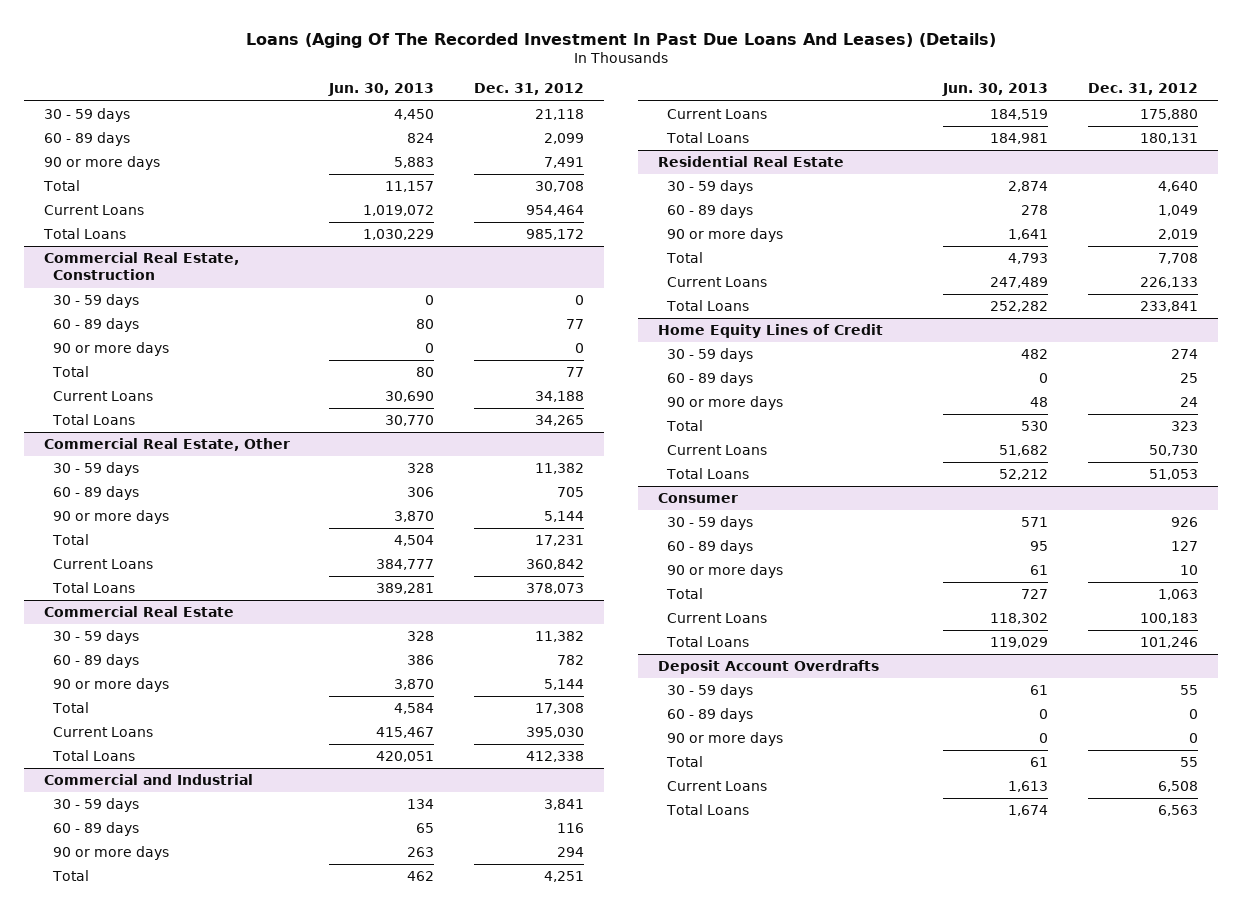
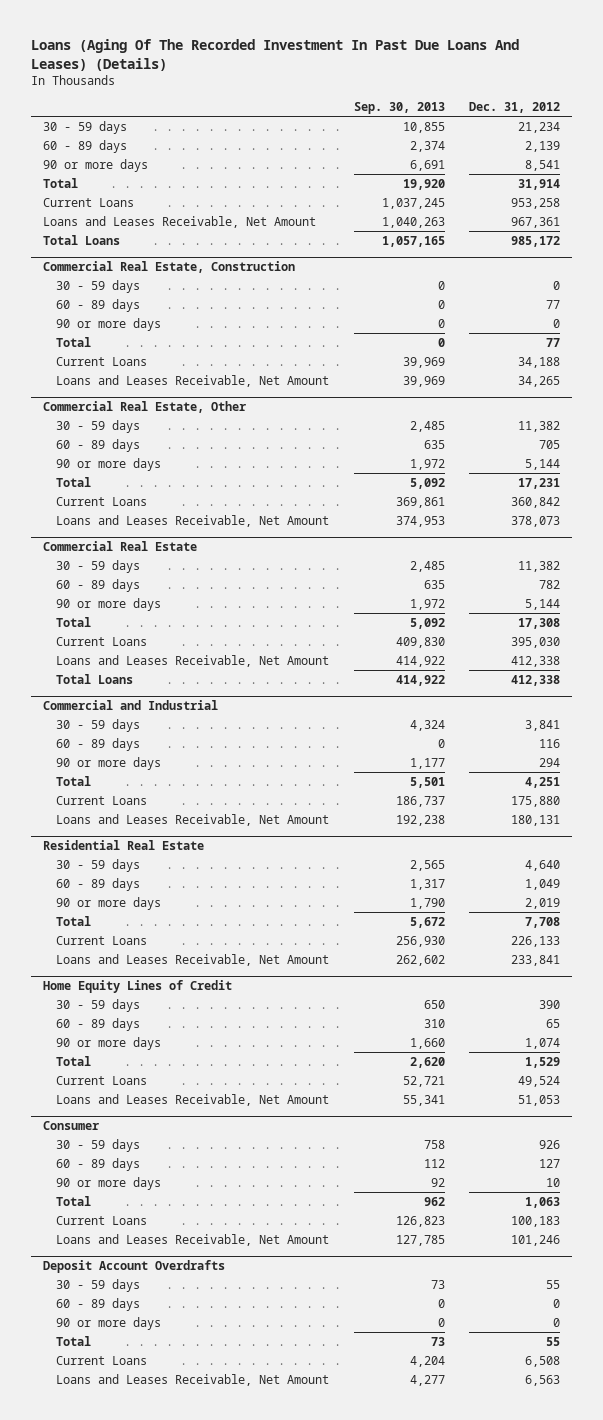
- | Jun. 30, 2013 | Dec. 31, 2012
+ | Sep. 30, 2013 | Dec. 31, 2012
- 30 - 59 days | 4,450 | 21,118
- 60 - 89 days | 824 | 2,099
- 90 or more days | 5,883 | 7,491
- Total | 11,157 | 30,708
- Current Loans | 1,019,072 | 954,464
+ 30 - 59 days | 10,855 | 21,234
+ 60 - 89 days | 2,374 | 2,139
+ 90 or more days | 6,691 | 8,541
+ Total | 19,920 | 31,914
+ Current Loans | 1,037,245 | 953,258
+ Loans and Leases Receivable, Net Amount | 1,040,263 | 967,361
@ Commercial Real Estate, Construction
- Total Loans | 30,770 | 34,265
+ Loans and Leases Receivable, Net Amount | 39,969 | 34,265
@ Commercial Real Estate, Other
- Total Loans | 389,281 | 378,073
+ Loans and Leases Receivable, Net Amount | 374,953 | 378,073
@ Commercial Real Estate
+ Loans and Leases Receivable, Net Amount | 414,922 | 412,338
@ Commercial and Industrial
- Total Loans | 184,981 | 180,131
+ Loans and Leases Receivable, Net Amount | 192,238 | 180,131
@ Residential Real Estate
- Total Loans | 252,282 | 233,841
+ Loans and Leases Receivable, Net Amount | 262,602 | 233,841
@ Home Equity Lines of Credit
- 30 - 59 days | 482 | 274
- 60 - 89 days | 0 | 25
- 90 or more days | 48 | 24
- Total | 530 | 323
- Current Loans | 51,682 | 50,730
- Total Loans | 52,212 | 51,053
+ 30 - 59 days | 650 | 390
+ 60 - 89 days | 310 | 65
+ 90 or more days | 1,660 | 1,074
+ Total | 2,620 | 1,529
+ Current Loans | 52,721 | 49,524
+ Loans and Leases Receivable, Net Amount | 55,341 | 51,053
@ Consumer
- Total Loans | 119,029 | 101,246
+ Loans and Leases Receivable, Net Amount | 127,785 | 101,246
@ Deposit Account Overdrafts
- Total Loans | 1,674 | 6,563
+ Loans and Leases Receivable, Net Amount | 4,277 | 6,563

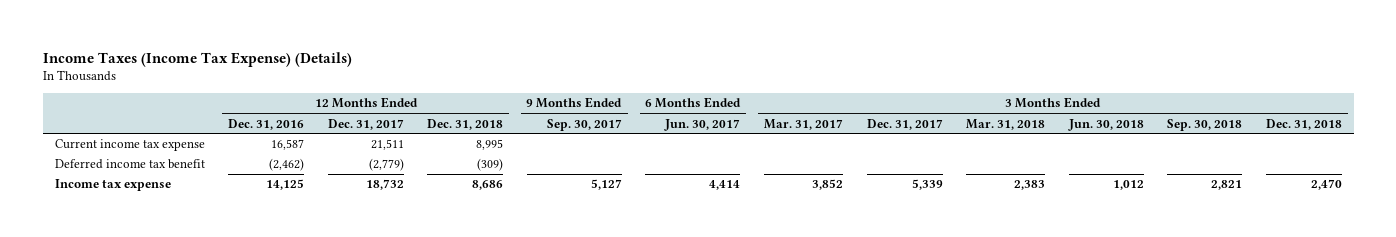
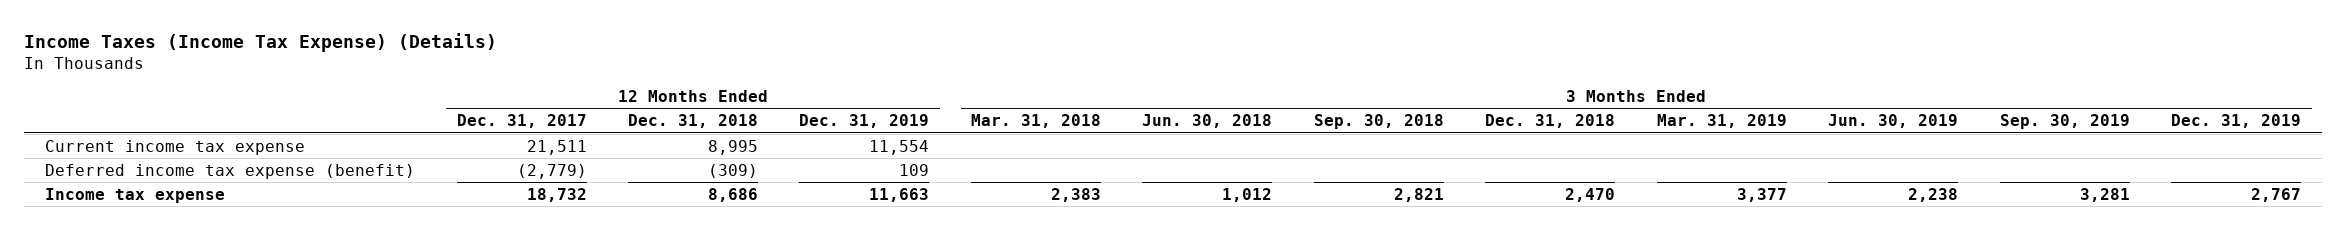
- | 12 Months Ended Dec. 31, 2016 | 12 Months Ended Dec. 31, 2017 | 12 Months Ended Dec. 31, 2018 | 9 Months Ended Sep. 30, 2017 | 6 Months Ended Jun. 30, 2017 | 3 Months Ended Mar. 31, 2017 | 3 Months Ended Dec. 31, 2017 | 3 Months Ended Mar. 31, 2018 | 3 Months Ended Jun. 30, 2018 | 3 Months Ended Sep. 30, 2018 | 3 Months Ended Dec. 31, 2018
+ | 12 Months Ended Dec. 31, 2017 | 12 Months Ended Dec. 31, 2018 | 12 Months Ended Dec. 31, 2019 | 3 Months Ended Mar. 31, 2018 | 3 Months Ended Jun. 30, 2018 | 3 Months Ended Sep. 30, 2018 | 3 Months Ended Dec. 31, 2018 | 3 Months Ended Mar. 31, 2019 | 3 Months Ended Jun. 30, 2019 | 3 Months Ended Sep. 30, 2019 | 3 Months Ended Dec. 31, 2019
- Deferred income tax benefit | (2,462) | (2,779) | (309) | | | | | | | |
+ Deferred income tax expense (benefit) | (2,779) | (309) | 109 | | | | | | | |

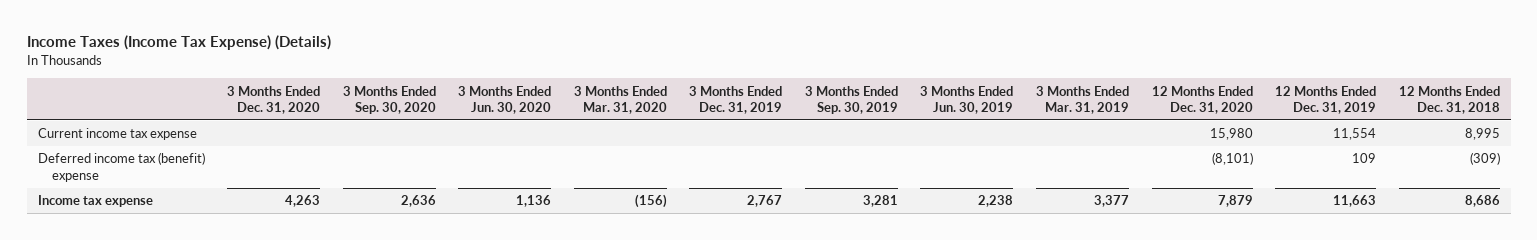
- | 12 Months Ended Dec. 31, 2017 | 12 Months Ended Dec. 31, 2018 | 12 Months Ended Dec. 31, 2019 | 3 Months Ended Mar. 31, 2018 | 3 Months Ended Jun. 30, 2018 | 3 Months Ended Sep. 30, 2018 | 3 Months Ended Dec. 31, 2018 | 3 Months Ended Mar. 31, 2019 | 3 Months Ended Jun. 30, 2019 | 3 Months Ended Sep. 30, 2019 | 3 Months Ended Dec. 31, 2019
+ | 3 Months Ended Dec. 31, 2020 | 3 Months Ended Sep. 30, 2020 | 3 Months Ended Jun. 30, 2020 | 3 Months Ended Mar. 31, 2020 | 3 Months Ended Dec. 31, 2019 | 3 Months Ended Sep. 30, 2019 | 3 Months Ended Jun. 30, 2019 | 3 Months Ended Mar. 31, 2019 | 12 Months Ended Dec. 31, 2020 | 12 Months Ended Dec. 31, 2019 | 12 Months Ended Dec. 31, 2018
- Deferred income tax expense (benefit) | (2,779) | (309) | 109 | | | | | | | |
+ Deferred income tax (benefit) expense | | | | | | | | | (8,101) | 109 | (309)

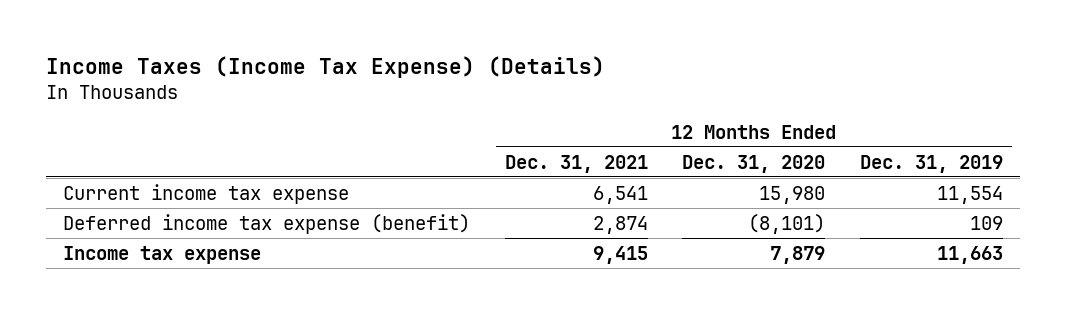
- | 3 Months Ended Dec. 31, 2020 | 3 Months Ended Sep. 30, 2020 | 3 Months Ended Jun. 30, 2020 | 3 Months Ended Mar. 31, 2020 | 3 Months Ended Dec. 31, 2019 | 3 Months Ended Sep. 30, 2019 | 3 Months Ended Jun. 30, 2019 | 3 Months Ended Mar. 31, 2019 | 12 Months Ended Dec. 31, 2020 | 12 Months Ended Dec. 31, 2019 | 12 Months Ended Dec. 31, 2018
+ | 12 Months Ended Dec. 31, 2021 | 12 Months Ended Dec. 31, 2020 | 12 Months Ended Dec. 31, 2019
- Deferred income tax (benefit) expense | | | | | | | | | (8,101) | 109 | (309)
+ Deferred income tax expense (benefit) | 2,874 | (8,101) | 109

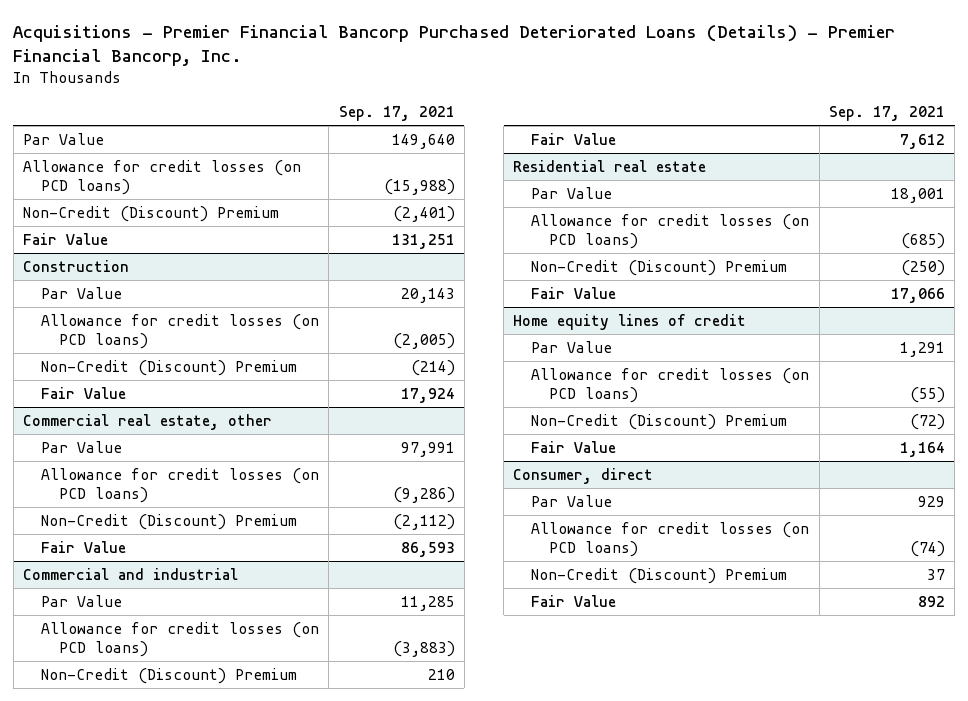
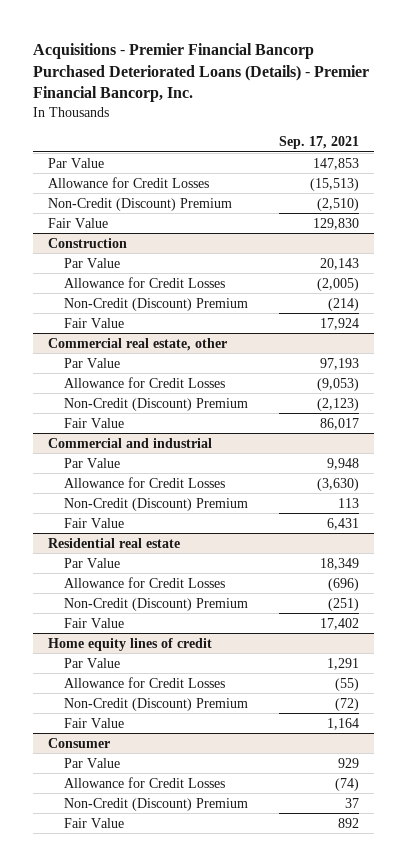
- Par Value | 149,640
- Allowance for credit losses (on PCD loans) | (15,988)
- Non-Credit (Discount) Premium | (2,401)
- Fair Value | 131,251
+ Par Value | 147,853
+ Allowance for Credit Losses | (15,513)
+ Non-Credit (Discount) Premium | (2,510)
+ Fair Value | 129,830
@ Construction
- Allowance for credit losses (on PCD loans) | (2,005)
+ Allowance for Credit Losses | (2,005)
@ Commercial real estate, other
- Par Value | 97,991
- Allowance for credit losses (on PCD loans) | (9,286)
- Non-Credit (Discount) Premium | (2,112)
- Fair Value | 86,593
+ Par Value | 97,193
+ Allowance for Credit Losses | (9,053)
+ Non-Credit (Discount) Premium | (2,123)
+ Fair Value | 86,017
@ Commercial and industrial
- Par Value | 11,285
- Allowance for credit losses (on PCD loans) | (3,883)
- Non-Credit (Discount) Premium | 210
- Fair Value | 7,612
+ Par Value | 9,948
+ Allowance for Credit Losses | (3,630)
+ Non-Credit (Discount) Premium | 113
+ Fair Value | 6,431
@ Residential real estate
- Par Value | 18,001
- Allowance for credit losses (on PCD loans) | (685)
- Non-Credit (Discount) Premium | (250)
- Fair Value | 17,066
+ Par Value | 18,349
+ Allowance for Credit Losses | (696)
+ Non-Credit (Discount) Premium | (251)
+ Fair Value | 17,402
@ Home equity lines of credit
- Allowance for credit losses (on PCD loans) | (55)
+ Allowance for Credit Losses | (55)
- Consumer, direct
+ Consumer
- Allowance for credit losses (on PCD loans) | (74)
+ Allowance for Credit Losses | (74)

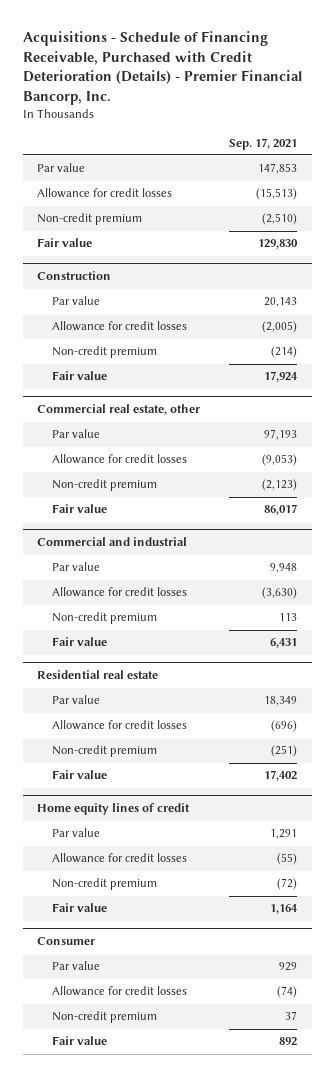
- Acquisitions - Premier Financial Bancorp Purchased Deteriorated Loans (Details) - Premier Financial Bancorp, Inc.
+ Acquisitions - Schedule of Financing Receivable, Purchased with Credit Deterioration (Details) - Premier Financial Bancorp, Inc.
- Par Value | 147,853
- Allowance for Credit Losses | (15,513)
- Non-Credit (Discount) Premium | (2,510)
- Fair Value | 129,830
+ Par value | 147,853
+ Allowance for credit losses | (15,513)
+ Non-credit premium | (2,510)
+ Fair value | 129,830
@ Construction
- Par Value | 20,143
- Allowance for Credit Losses | (2,005)
- Non-Credit (Discount) Premium | (214)
- Fair Value | 17,924
+ Par value | 20,143
+ Allowance for credit losses | (2,005)
+ Non-credit premium | (214)
+ Fair value | 17,924
@ Commercial real estate, other
- Par Value | 97,193
- Allowance for Credit Losses | (9,053)
- Non-Credit (Discount) Premium | (2,123)
- Fair Value | 86,017
+ Par value | 97,193
+ Allowance for credit losses | (9,053)
+ Non-credit premium | (2,123)
+ Fair value | 86,017
@ Commercial and industrial
- Par Value | 9,948
- Allowance for Credit Losses | (3,630)
- Non-Credit (Discount) Premium | 113
- Fair Value | 6,431
+ Par value | 9,948
+ Allowance for credit losses | (3,630)
+ Non-credit premium | 113
+ Fair value | 6,431
@ Residential real estate
- Par Value | 18,349
- Allowance for Credit Losses | (696)
- Non-Credit (Discount) Premium | (251)
- Fair Value | 17,402
+ Par value | 18,349
+ Allowance for credit losses | (696)
+ Non-credit premium | (251)
+ Fair value | 17,402
@ Home equity lines of credit
- Par Value | 1,291
- Allowance for Credit Losses | (55)
- Non-Credit (Discount) Premium | (72)
- Fair Value | 1,164
+ Par value | 1,291
+ Allowance for credit losses | (55)
+ Non-credit premium | (72)
+ Fair value | 1,164
@ Consumer
- Par Value | 929
- Allowance for Credit Losses | (74)
- Non-Credit (Discount) Premium | 37
- Fair Value | 892
+ Par value | 929
+ Allowance for credit losses | (74)
+ Non-credit premium | 37
+ Fair value | 892

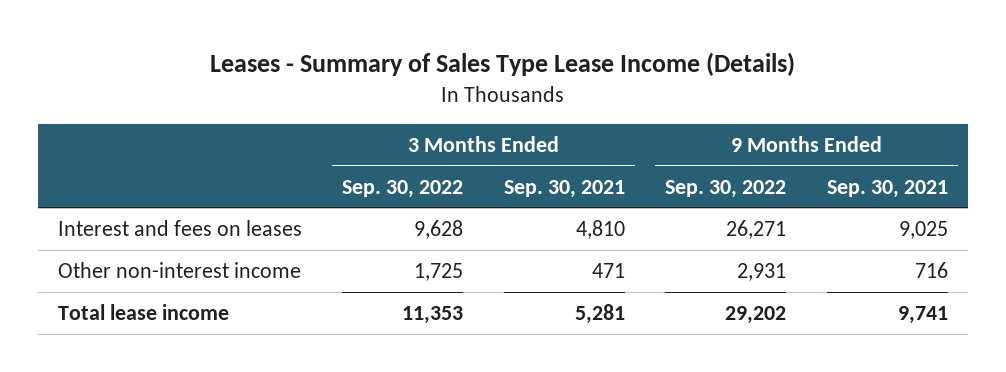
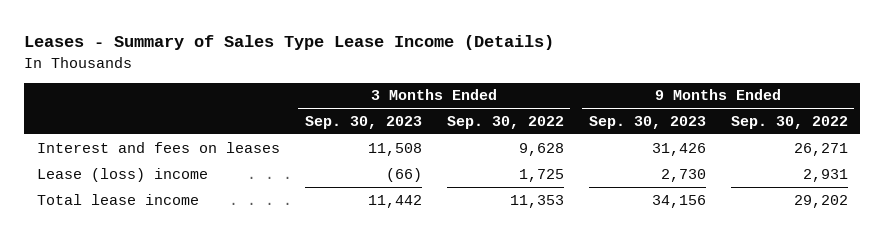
- | 3 Months Ended Sep. 30, 2022 | 3 Months Ended Sep. 30, 2021 | 9 Months Ended Sep. 30, 2022 | 9 Months Ended Sep. 30, 2021
+ | 3 Months Ended Sep. 30, 2023 | 3 Months Ended Sep. 30, 2022 | 9 Months Ended Sep. 30, 2023 | 9 Months Ended Sep. 30, 2022
- Other non-interest income | 1,725 | 471 | 2,931 | 716
+ Lease (loss) income | (66) | 1,725 | 2,730 | 2,931

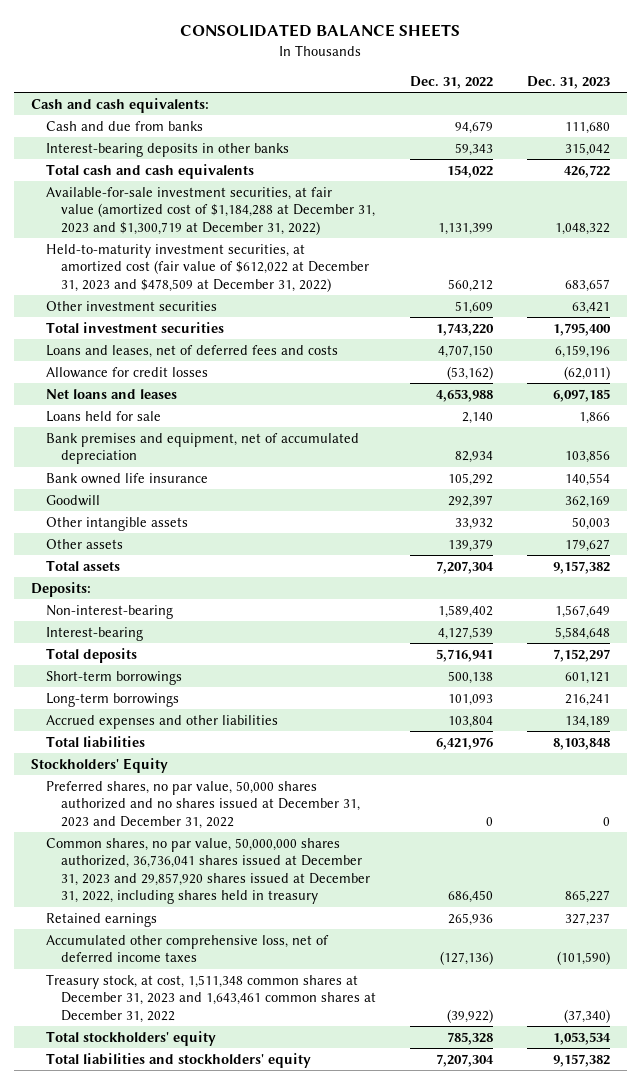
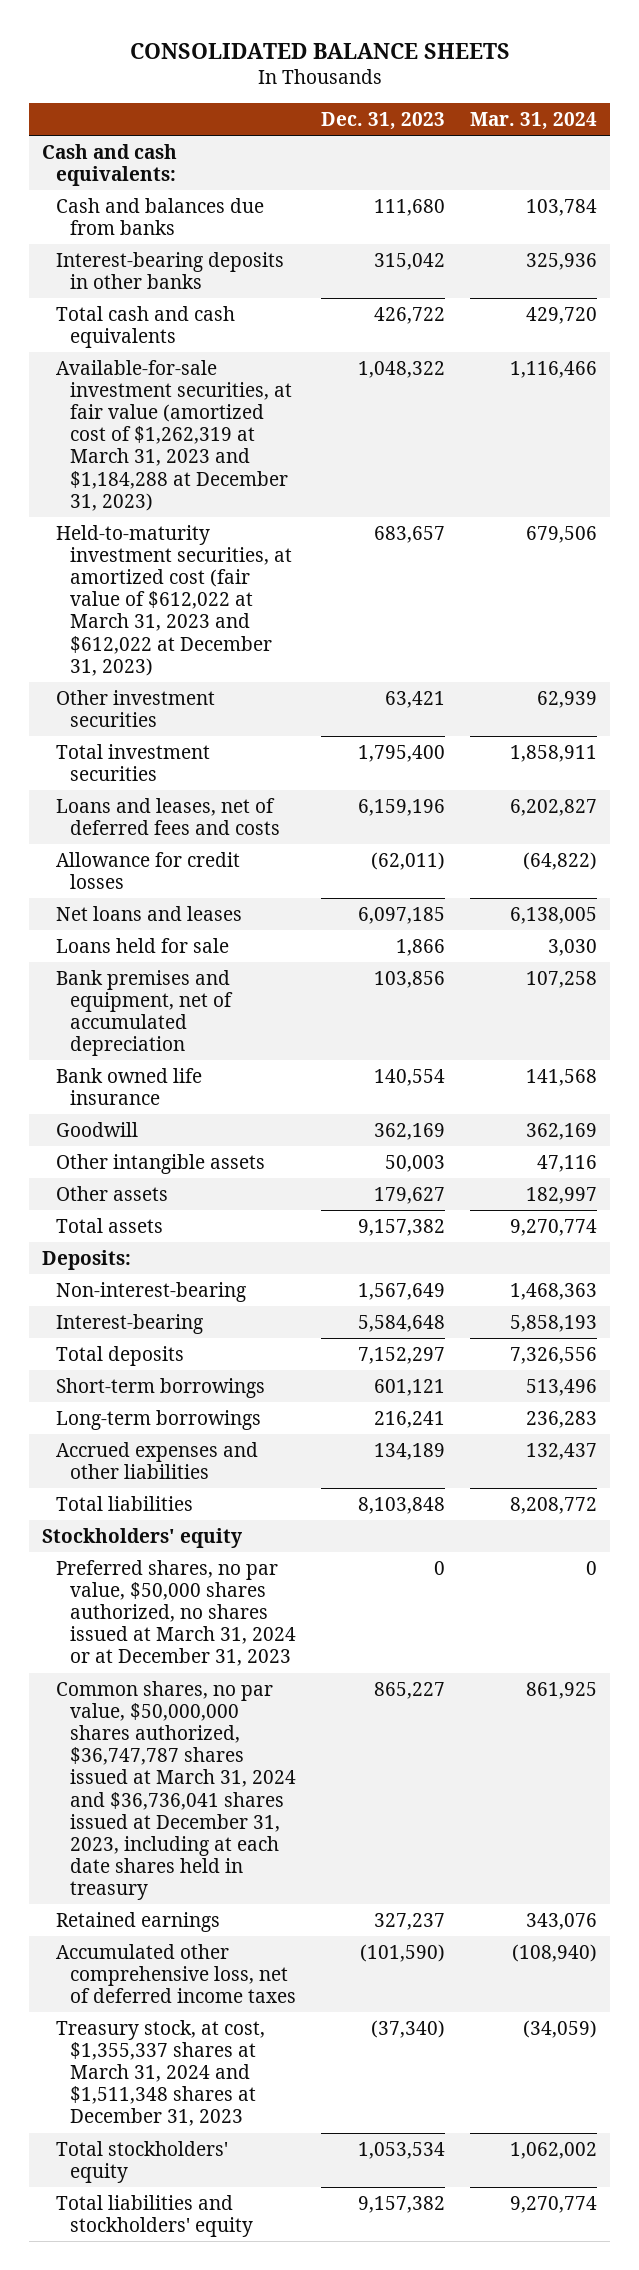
- | Dec. 31, 2022 | Dec. 31, 2023
+ | Dec. 31, 2023 | Mar. 31, 2024
- Cash and due from banks | 94,679 | 111,680
+ Cash and balances due from banks | 111,680 | 103,784
- Available-for-sale investment securities, at fair value (amortized cost of $1,184,288 at December 31, 2023 and $1,300,719 at December 31, 2022) | 1,131,399 | 1,048,322
- Held-to-maturity investment securities, at amortized cost (fair value of $612,022 at December 31, 2023 and $478,509 at December 31, 2022) | 560,212 | 683,657
+ Available-for-sale investment securities, at fair value (amortized cost of $1,262,319 at March 31, 2023 and $1,184,288 at December 31, 2023) | 1,048,322 | 1,116,466
+ Held-to-maturity investment securities, at amortized cost (fair value of $612,022 at March 31, 2023 and $612,022 at December 31, 2023) | 683,657 | 679,506
- Stockholders' Equity
- Preferred shares, no par value, 50,000 shares authorized and no shares issued at December 31, 2023 and December 31, 2022 | 0 | 0
- Common shares, no par value, 50,000,000 shares authorized, 36,736,041 shares issued at December 31, 2023 and 29,857,920 shares issued at December 31, 2022, including shares held in treasury | 686,450 | 865,227
+ Stockholders' equity
+ Preferred shares, no par value, $50,000 shares authorized, no shares issued at March 31, 2024 or at December 31, 2023 | 0 | 0
+ Common shares, no par value, $50,000,000 shares authorized, $36,747,787 shares issued at March 31, 2024 and $36,736,041 shares issued at December 31, 2023, including at each date shares held in treasury | 865,227 | 861,925
- Treasury stock, at cost, 1,511,348 common shares at December 31, 2023 and 1,643,461 common shares at December 31, 2022 | (39,922) | (37,340)
+ Treasury stock, at cost, $1,355,337 shares at March 31, 2024 and $1,511,348 shares at December 31, 2023 | (37,340) | (34,059)

